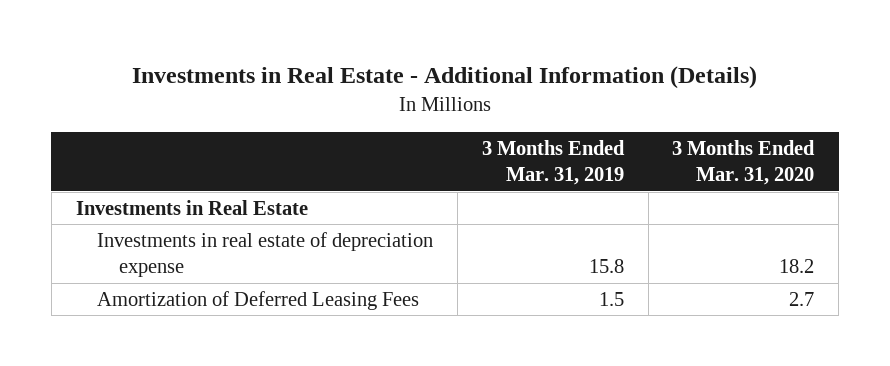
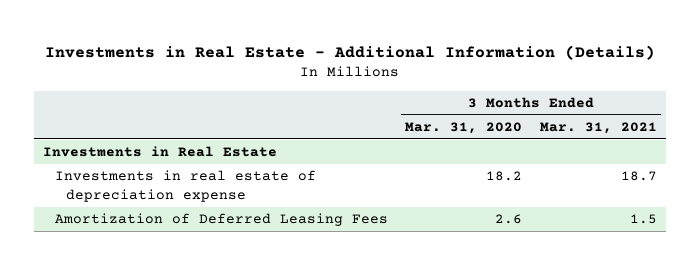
- | 3 Months Ended Mar. 31, 2019 | 3 Months Ended Mar. 31, 2020
+ | 3 Months Ended Mar. 31, 2020 | 3 Months Ended Mar. 31, 2021
- Amortization of Deferred Leasing Fees | 1.5 | 2.7
+ Amortization of Deferred Leasing Fees | 2.6 | 1.5

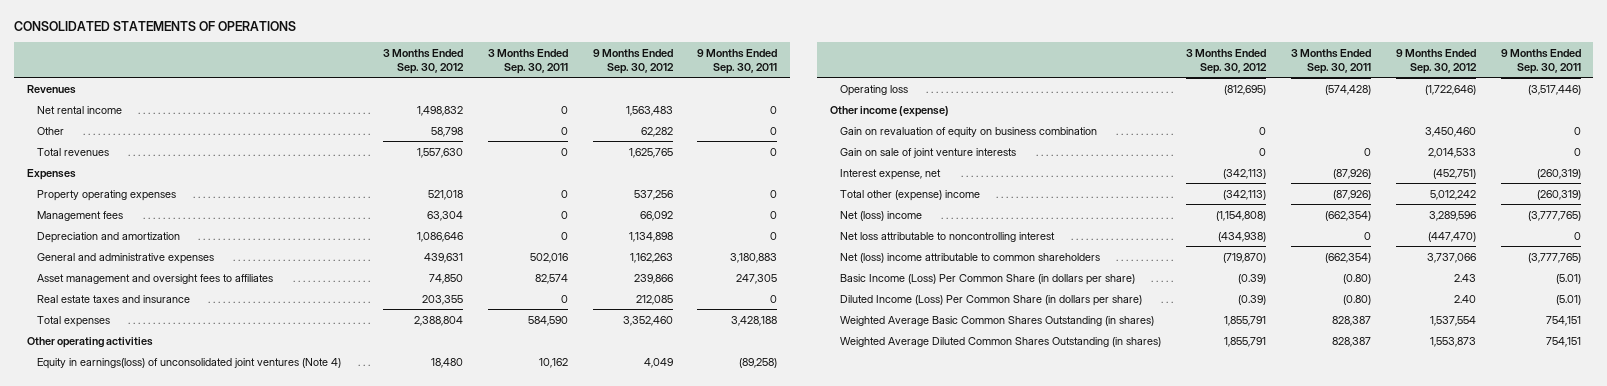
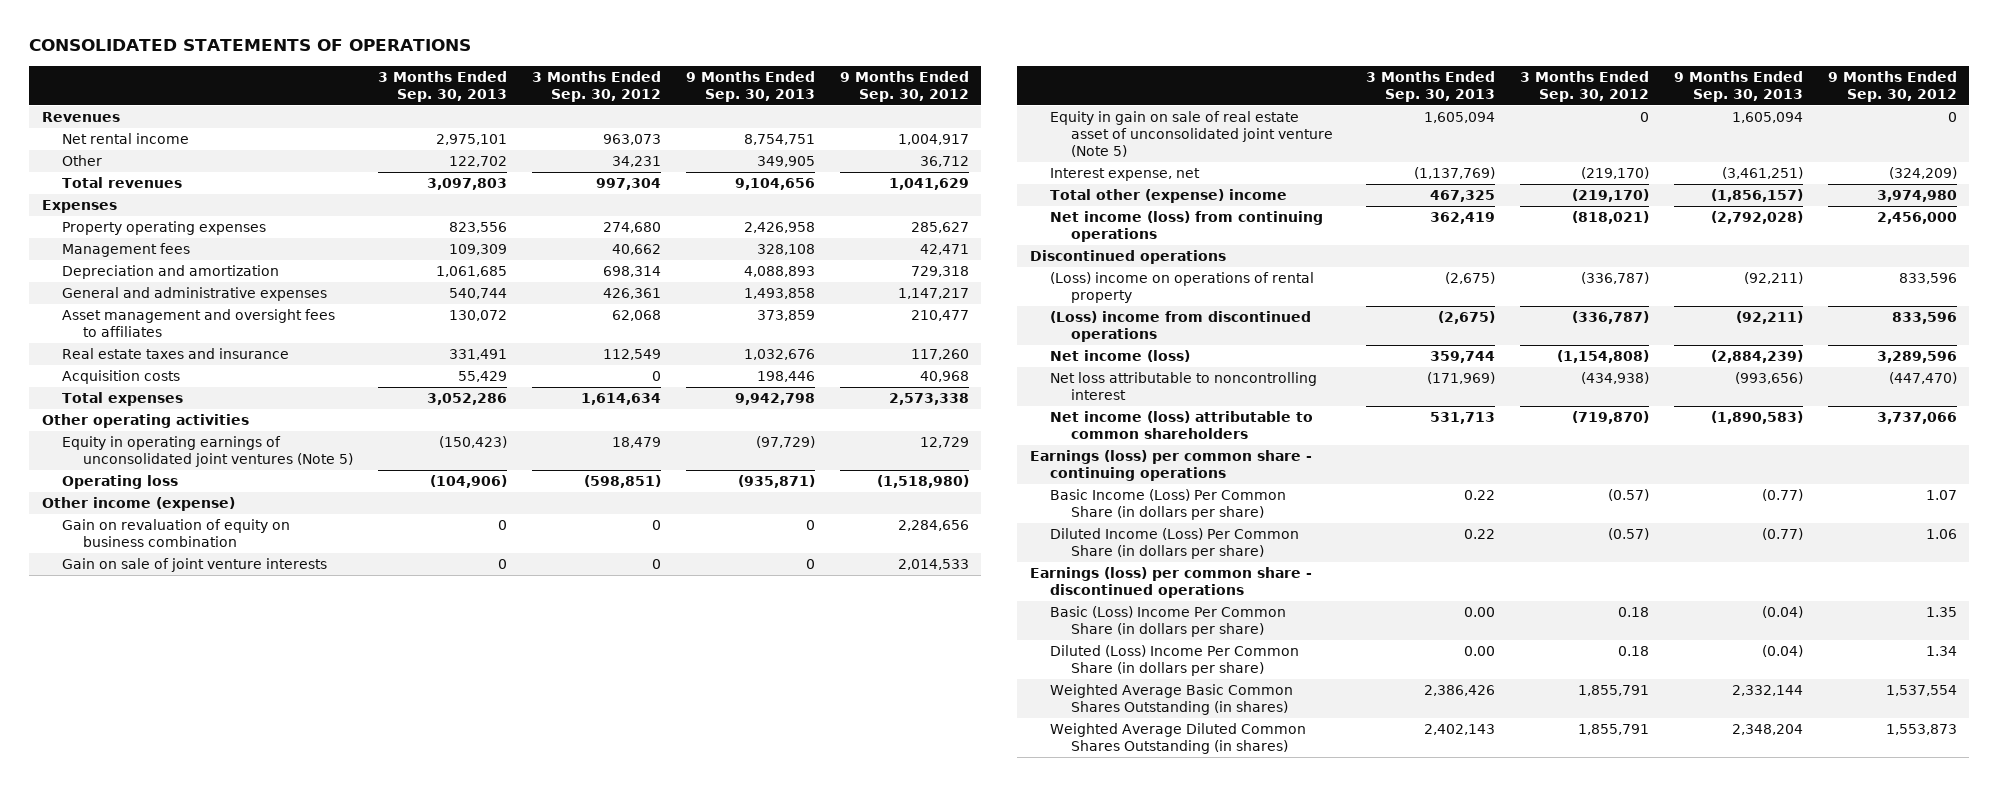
- | 3 Months Ended Sep. 30, 2012 | 3 Months Ended Sep. 30, 2011 | 9 Months Ended Sep. 30, 2012 | 9 Months Ended Sep. 30, 2011
+ | 3 Months Ended Sep. 30, 2013 | 3 Months Ended Sep. 30, 2012 | 9 Months Ended Sep. 30, 2013 | 9 Months Ended Sep. 30, 2012
- Net rental income | 1,498,832 | 0 | 1,563,483 | 0
- Other | 58,798 | 0 | 62,282 | 0
- Total revenues | 1,557,630 | 0 | 1,625,765 | 0
+ Net rental income | 2,975,101 | 963,073 | 8,754,751 | 1,004,917
+ Other | 122,702 | 34,231 | 349,905 | 36,712
+ Total revenues | 3,097,803 | 997,304 | 9,104,656 | 1,041,629
- Property operating expenses | 521,018 | 0 | 537,256 | 0
- Management fees | 63,304 | 0 | 66,092 | 0
- Depreciation and amortization | 1,086,646 | 0 | 1,134,898 | 0
- General and administrative expenses | 439,631 | 502,016 | 1,162,263 | 3,180,883
- Asset management and oversight fees to affiliates | 74,850 | 82,574 | 239,866 | 247,305
- Real estate taxes and insurance | 203,355 | 0 | 212,085 | 0
- Total expenses | 2,388,804 | 584,590 | 3,352,460 | 3,428,188
+ Property operating expenses | 823,556 | 274,680 | 2,426,958 | 285,627
+ Management fees | 109,309 | 40,662 | 328,108 | 42,471
+ Depreciation and amortization | 1,061,685 | 698,314 | 4,088,893 | 729,318
+ General and administrative expenses | 540,744 | 426,361 | 1,493,858 | 1,147,217
+ Asset management and oversight fees to affiliates | 130,072 | 62,068 | 373,859 | 210,477
+ Real estate taxes and insurance | 331,491 | 112,549 | 1,032,676 | 117,260
+ Acquisition costs | 55,429 | 0 | 198,446 | 40,968
+ Total expenses | 3,052,286 | 1,614,634 | 9,942,798 | 2,573,338
- Equity in earnings(loss) of unconsolidated joint ventures (Note 4) | 18,480 | 10,162 | 4,049 | (89,258)
- Operating loss | (812,695) | (574,428) | (1,722,646) | (3,517,446)
+ Equity in operating earnings of unconsolidated joint ventures (Note 5) | (150,423) | 18,479 | (97,729) | 12,729
+ Operating loss | (104,906) | (598,851) | (935,871) | (1,518,980)
- Gain on revaluation of equity on business combination | 0 | | 3,450,460 | 0
+ Gain on revaluation of equity on business combination | 0 | 0 | 0 | 2,284,656
- Interest expense, net | (342,113) | (87,926) | (452,751) | (260,319)
- Total other (expense) income | (342,113) | (87,926) | 5,012,242 | (260,319)
- Net (loss) income | (1,154,808) | (662,354) | 3,289,596 | (3,777,765)
+ Equity in gain on sale of real estate asset of unconsolidated joint venture (Note 5) | 1,605,094 | 0 | 1,605,094 | 0
+ Interest expense, net | (1,137,769) | (219,170) | (3,461,251) | (324,209)
+ Total other (expense) income | 467,325 | (219,170) | (1,856,157) | 3,974,980
+ Net income (loss) from continuing operations | 362,419 | (818,021) | (2,792,028) | 2,456,000
+ Discontinued operations
+ (Loss) income on operations of rental property | (2,675) | (336,787) | (92,211) | 833,596
+ (Loss) income from discontinued operations | (2,675) | (336,787) | (92,211) | 833,596
+ Net income (loss) | 359,744 | (1,154,808) | (2,884,239) | 3,289,596
- Net (loss) income attributable to common shareholders | (719,870) | (662,354) | 3,737,066 | (3,777,765)
- Basic Income (Loss) Per Common Share (in dollars per share) | (0.39) | (0.80) | 2.43 | (5.01)
- Diluted Income (Loss) Per Common Share (in dollars per share) | (0.39) | (0.80) | 2.40 | (5.01)
+ Net income (loss) attributable to common shareholders | 531,713 | (719,870) | (1,890,583) | 3,737,066
+ Earnings (loss) per common share - continuing operations
+ Basic Income (Loss) Per Common Share (in dollars per share) | 0.22 | (0.57) | (0.77) | 1.07
+ Diluted Income (Loss) Per Common Share (in dollars per share) | 0.22 | (0.57) | (0.77) | 1.06
+ Earnings (loss) per common share - discontinued operations
+ Basic (Loss) Income Per Common Share (in dollars per share) | 0.00 | 0.18 | (0.04) | 1.35
+ Diluted (Loss) Income Per Common Share (in dollars per share) | 0.00 | 0.18 | (0.04) | 1.34

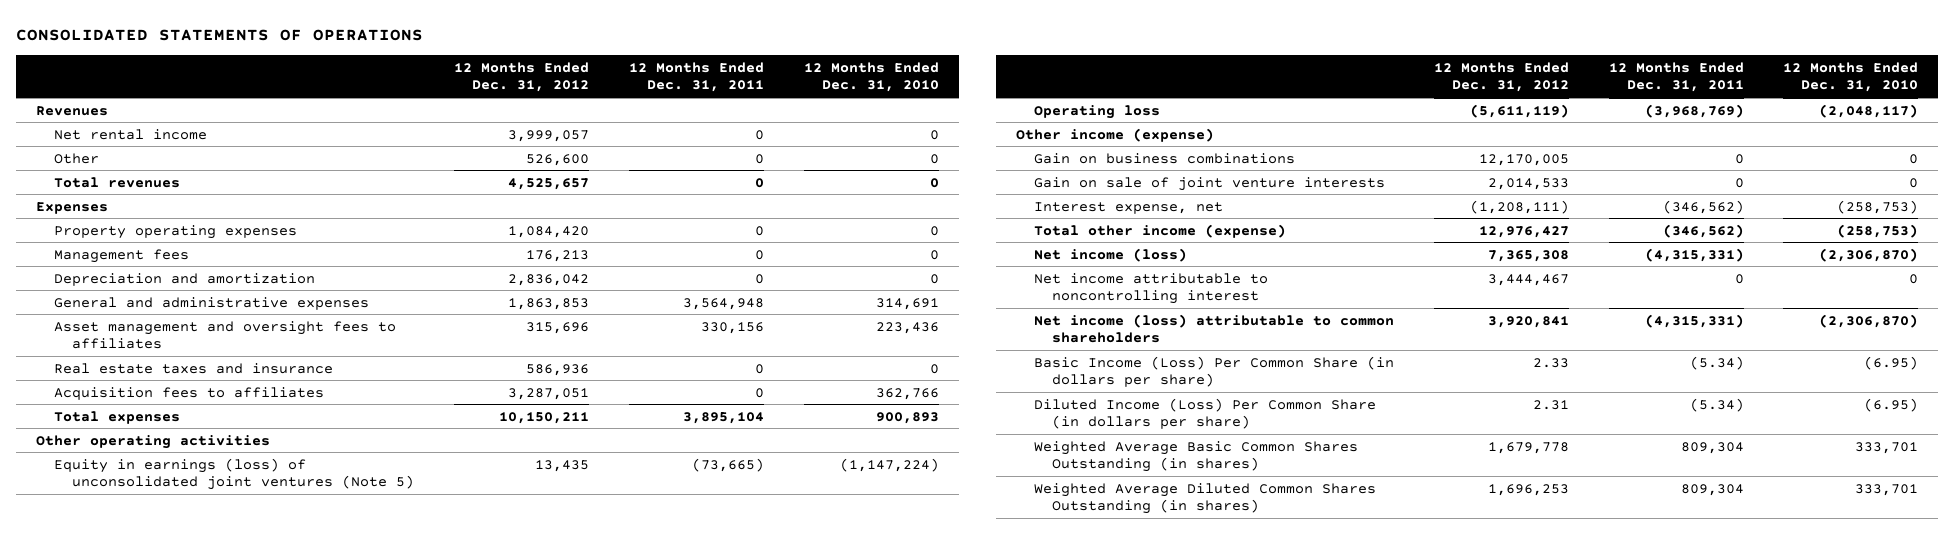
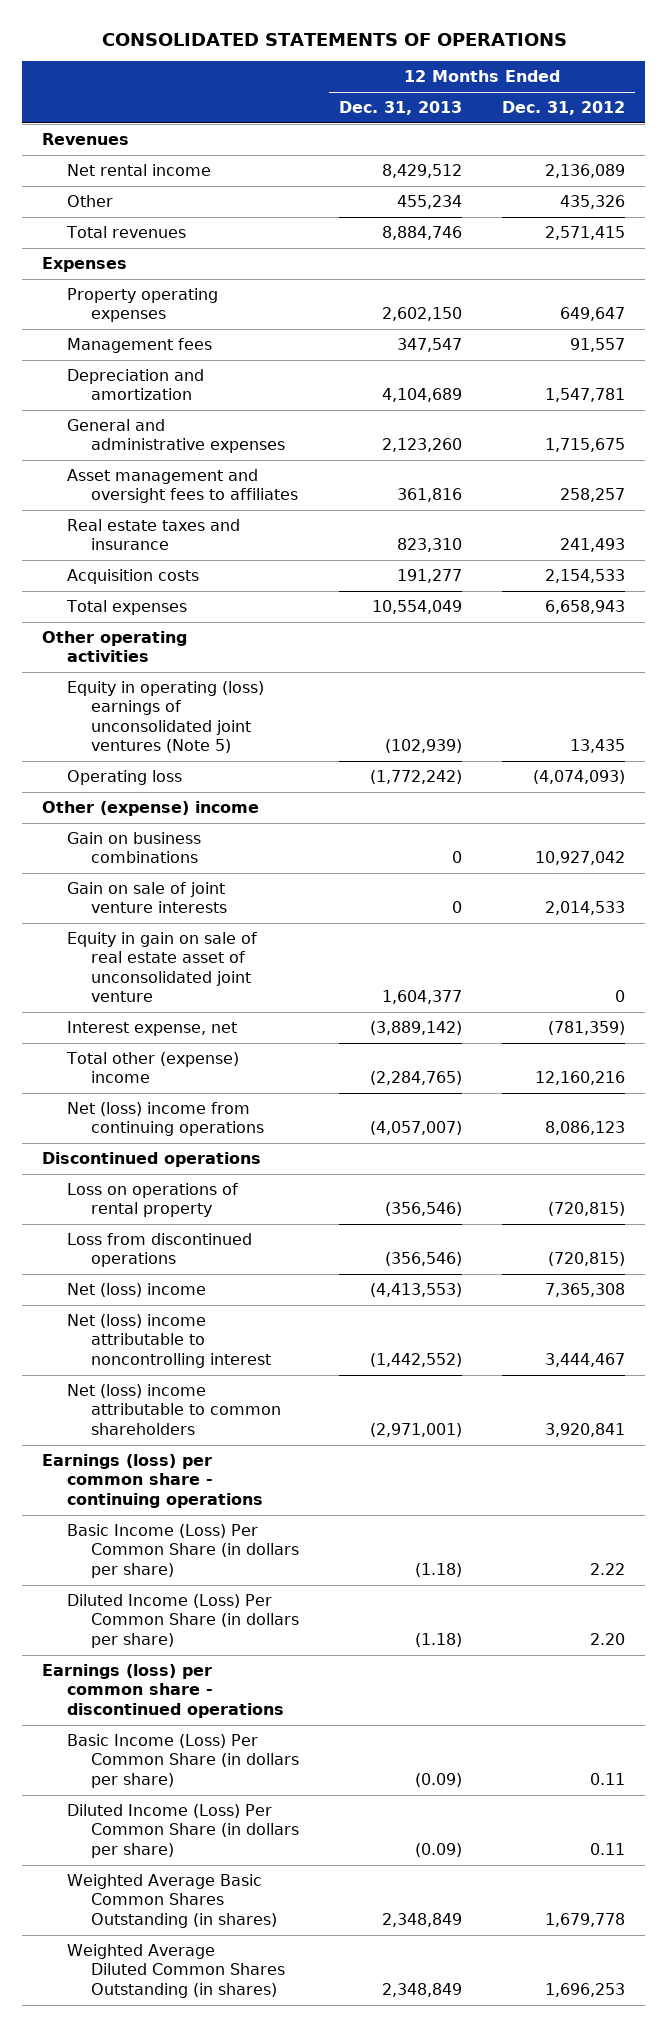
- | 12 Months Ended Dec. 31, 2012 | 12 Months Ended Dec. 31, 2011 | 12 Months Ended Dec. 31, 2010
+ | 12 Months Ended Dec. 31, 2013 | 12 Months Ended Dec. 31, 2012
- Net rental income | 3,999,057 | 0 | 0
- Other | 526,600 | 0 | 0
- Total revenues | 4,525,657 | 0 | 0
+ Net rental income | 8,429,512 | 2,136,089
+ Other | 455,234 | 435,326
+ Total revenues | 8,884,746 | 2,571,415
- Property operating expenses | 1,084,420 | 0 | 0
- Management fees | 176,213 | 0 | 0
- Depreciation and amortization | 2,836,042 | 0 | 0
- General and administrative expenses | 1,863,853 | 3,564,948 | 314,691
- Asset management and oversight fees to affiliates | 315,696 | 330,156 | 223,436
- Real estate taxes and insurance | 586,936 | 0 | 0
- Acquisition fees to affiliates | 3,287,051 | 0 | 362,766
- Total expenses | 10,150,211 | 3,895,104 | 900,893
+ Property operating expenses | 2,602,150 | 649,647
+ Management fees | 347,547 | 91,557
+ Depreciation and amortization | 4,104,689 | 1,547,781
+ General and administrative expenses | 2,123,260 | 1,715,675
+ Asset management and oversight fees to affiliates | 361,816 | 258,257
+ Real estate taxes and insurance | 823,310 | 241,493
+ Acquisition costs | 191,277 | 2,154,533
+ Total expenses | 10,554,049 | 6,658,943
- Equity in earnings (loss) of unconsolidated joint ventures (Note 5) | 13,435 | (73,665) | (1,147,224)
- Operating loss | (5,611,119) | (3,968,769) | (2,048,117)
- Other income (expense)
- Gain on business combinations | 12,170,005 | 0 | 0
+ Equity in operating (loss) earnings of unconsolidated joint ventures (Note 5) | (102,939) | 13,435
+ Operating loss | (1,772,242) | (4,074,093)
+ Other (expense) income
+ Gain on business combinations | 0 | 10,927,042
- Interest expense, net | (1,208,111) | (346,562) | (258,753)
- Total other income (expense) | 12,976,427 | (346,562) | (258,753)
- Net income (loss) | 7,365,308 | (4,315,331) | (2,306,870)
- Net income attributable to noncontrolling interest | 3,444,467 | 0 | 0
- Net income (loss) attributable to common shareholders | 3,920,841 | (4,315,331) | (2,306,870)
- Basic Income (Loss) Per Common Share (in dollars per share) | 2.33 | (5.34) | (6.95)
- Diluted Income (Loss) Per Common Share (in dollars per share) | 2.31 | (5.34) | (6.95)
+ Equity in gain on sale of real estate asset of unconsolidated joint venture | 1,604,377 | 0
+ Interest expense, net | (3,889,142) | (781,359)
+ Total other (expense) income | (2,284,765) | 12,160,216
+ Net (loss) income from continuing operations | (4,057,007) | 8,086,123
+ Discontinued operations
+ Loss on operations of rental property | (356,546) | (720,815)
+ Loss from discontinued operations | (356,546) | (720,815)
+ Net (loss) income | (4,413,553) | 7,365,308
+ Net (loss) income attributable to noncontrolling interest | (1,442,552) | 3,444,467
+ Net (loss) income attributable to common shareholders | (2,971,001) | 3,920,841
+ Earnings (loss) per common share - continuing operations
+ Basic Income (Loss) Per Common Share (in dollars per share) | (1.18) | 2.22
+ Diluted Income (Loss) Per Common Share (in dollars per share) | (1.18) | 2.20
+ Earnings (loss) per common share - discontinued operations
+ Basic Income (Loss) Per Common Share (in dollars per share) | (0.09) | 0.11
+ Diluted Income (Loss) Per Common Share (in dollars per share) | (0.09) | 0.11

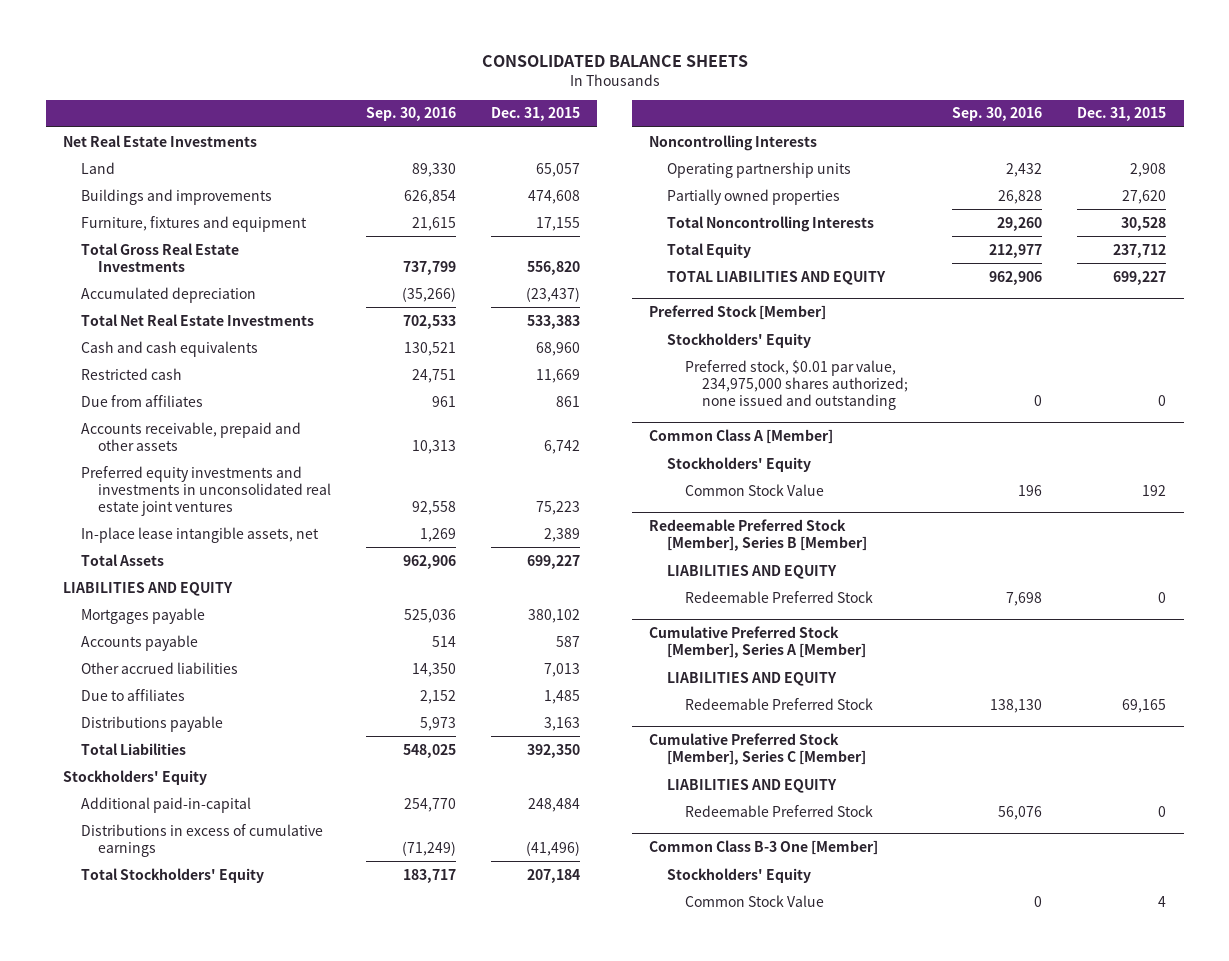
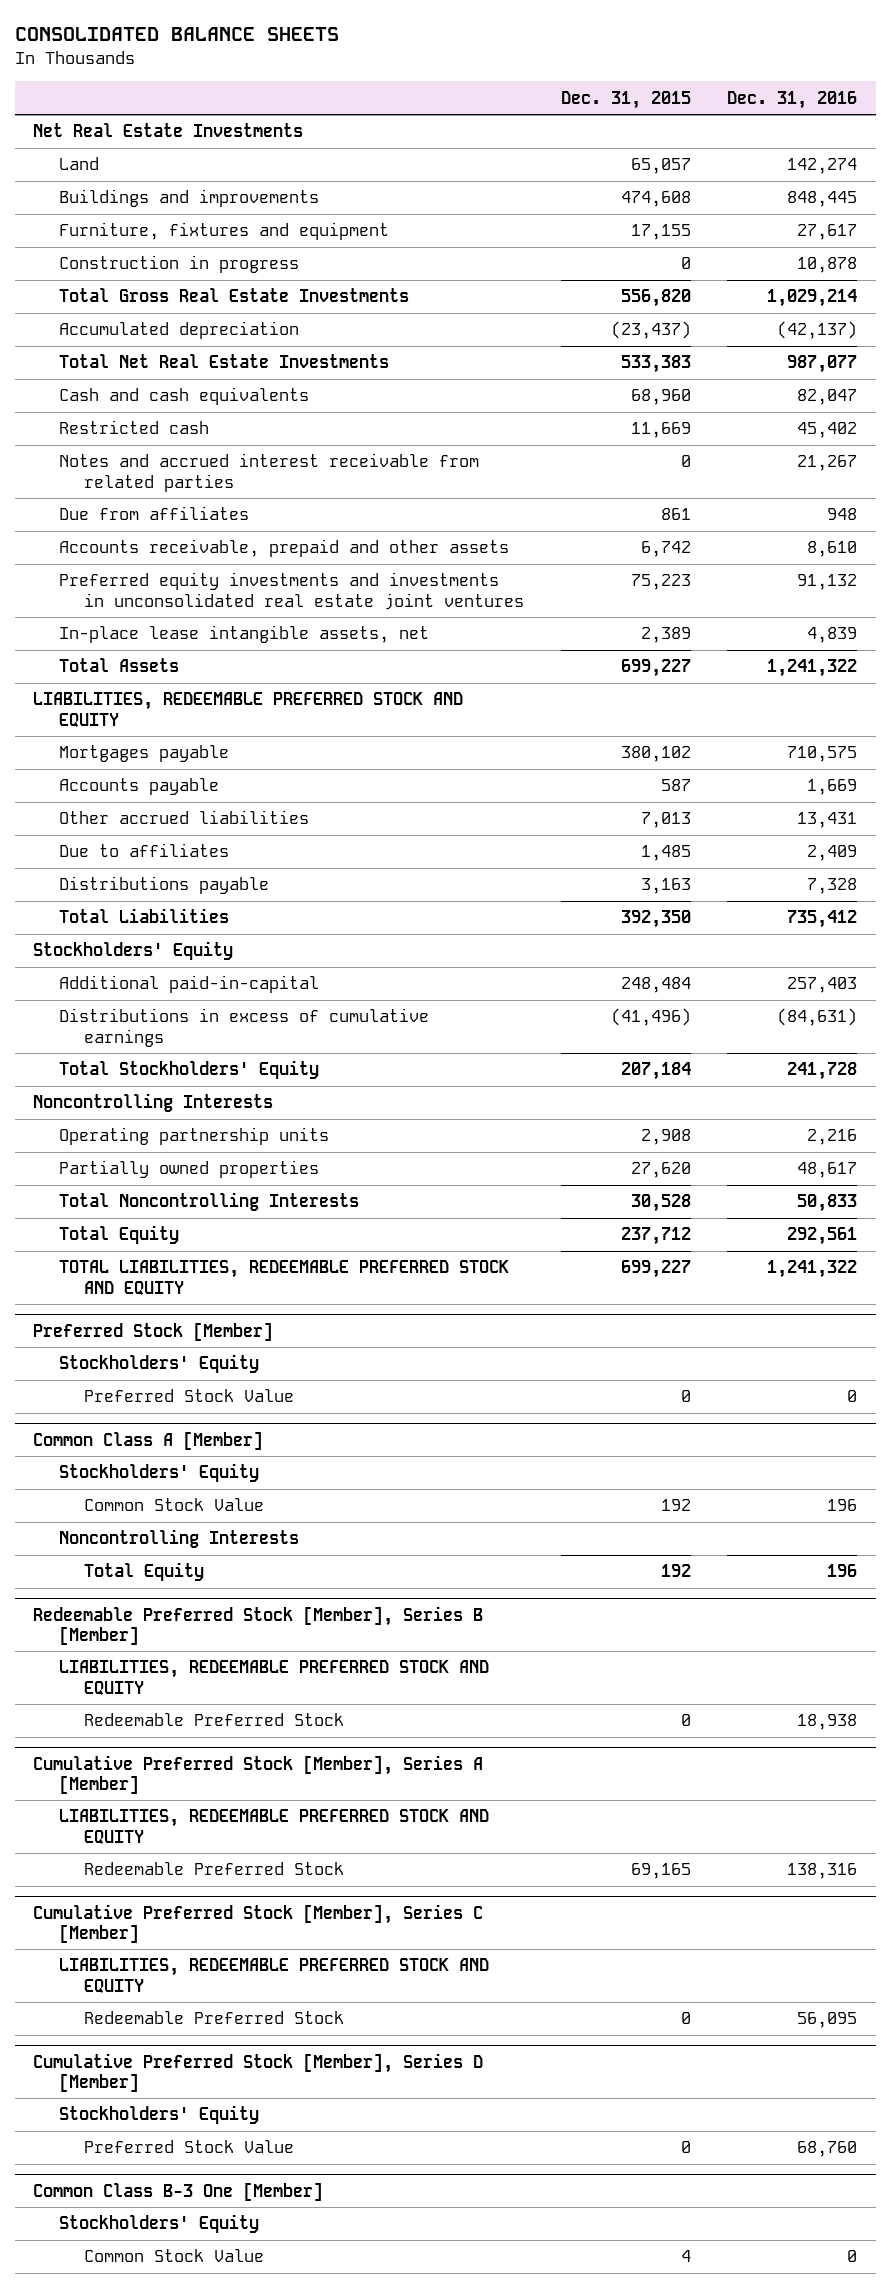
- | Sep. 30, 2016 | Dec. 31, 2015
+ | Dec. 31, 2015 | Dec. 31, 2016
+ Construction in progress | 0 | 10,878
+ Notes and accrued interest receivable from related parties | 0 | 21,267
- LIABILITIES AND EQUITY
+ LIABILITIES, REDEEMABLE PREFERRED STOCK AND EQUITY
- TOTAL LIABILITIES AND EQUITY | 962,906 | 699,227
+ TOTAL LIABILITIES, REDEEMABLE PREFERRED STOCK AND EQUITY | 699,227 | 1,241,322
@ Preferred Stock [Member]
- Preferred stock, $0.01 par value, 234,975,000 shares authorized; none issued and outstanding | 0 | 0
+ Preferred Stock Value | 0 | 0
@ Common Class A [Member]
+ Noncontrolling Interests
+ Total Equity | 192 | 196
@ Redeemable Preferred Stock [Member], Series B [Member]
- LIABILITIES AND EQUITY
+ LIABILITIES, REDEEMABLE PREFERRED STOCK AND EQUITY
@ Cumulative Preferred Stock [Member], Series A [Member]
- LIABILITIES AND EQUITY
+ LIABILITIES, REDEEMABLE PREFERRED STOCK AND EQUITY
@ Cumulative Preferred Stock [Member], Series C [Member]
- LIABILITIES AND EQUITY
+ LIABILITIES, REDEEMABLE PREFERRED STOCK AND EQUITY
+ Cumulative Preferred Stock [Member], Series D [Member]
+ Stockholders' Equity
+ Preferred Stock Value | 0 | 68,760

